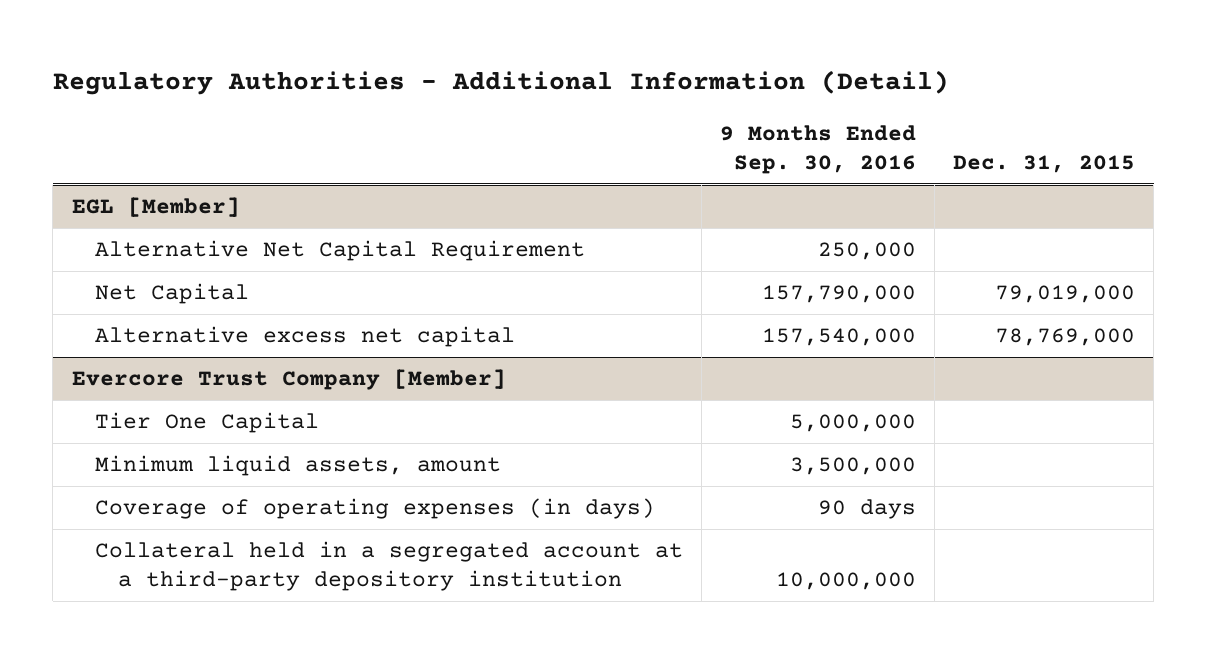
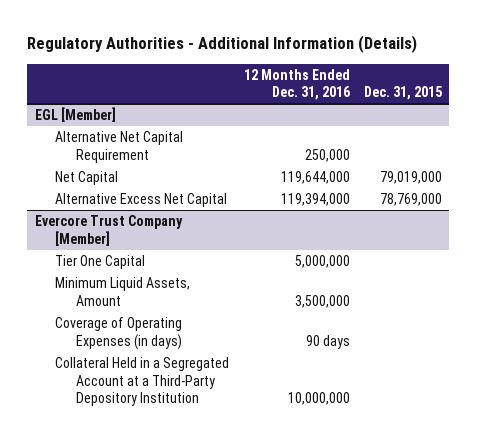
- Regulatory Authorities - Additional Information (Detail)
+ Regulatory Authorities - Additional Information (Details)
- | 9 Months Ended Sep. 30, 2016 | Dec. 31, 2015
+ | 12 Months Ended Dec. 31, 2016 | Dec. 31, 2015
@ EGL [Member]
- Alternative excess net capital | 157,540,000 | 78,769,000
+ Alternative Excess Net Capital | 119,394,000 | 78,769,000
@ Evercore Trust Company [Member]
- Minimum liquid assets, amount | 3,500,000 |
- Coverage of operating expenses (in days) | 90 days |
- Collateral held in a segregated account at a third-party depository institution | 10,000,000 |
+ Minimum Liquid Assets, Amount | 3,500,000 |
+ Coverage of Operating Expenses (in days) | 90 days |
+ Collateral Held in a Segregated Account at a Third-Party Depository Institution | 10,000,000 |

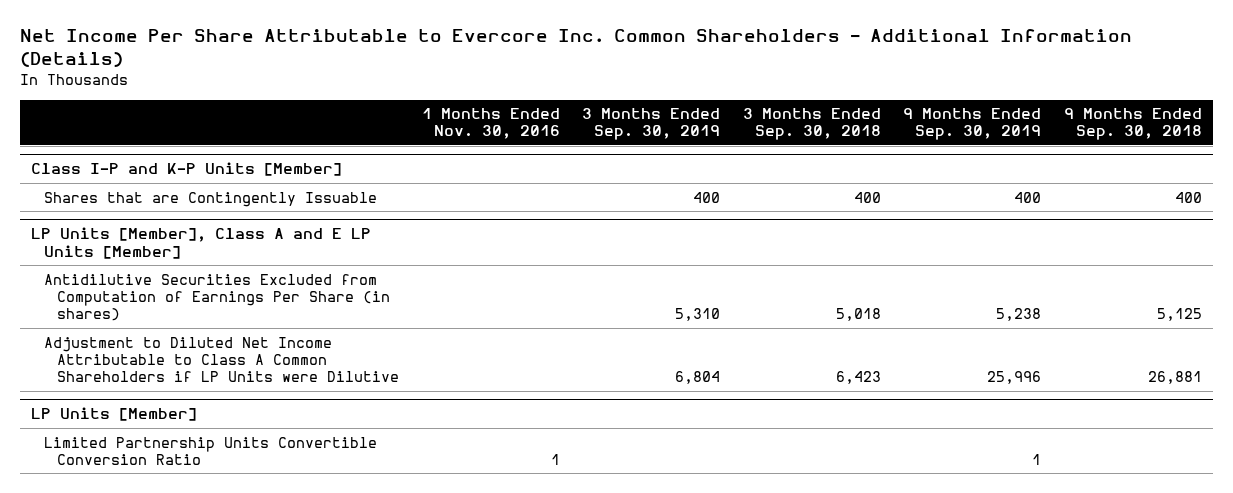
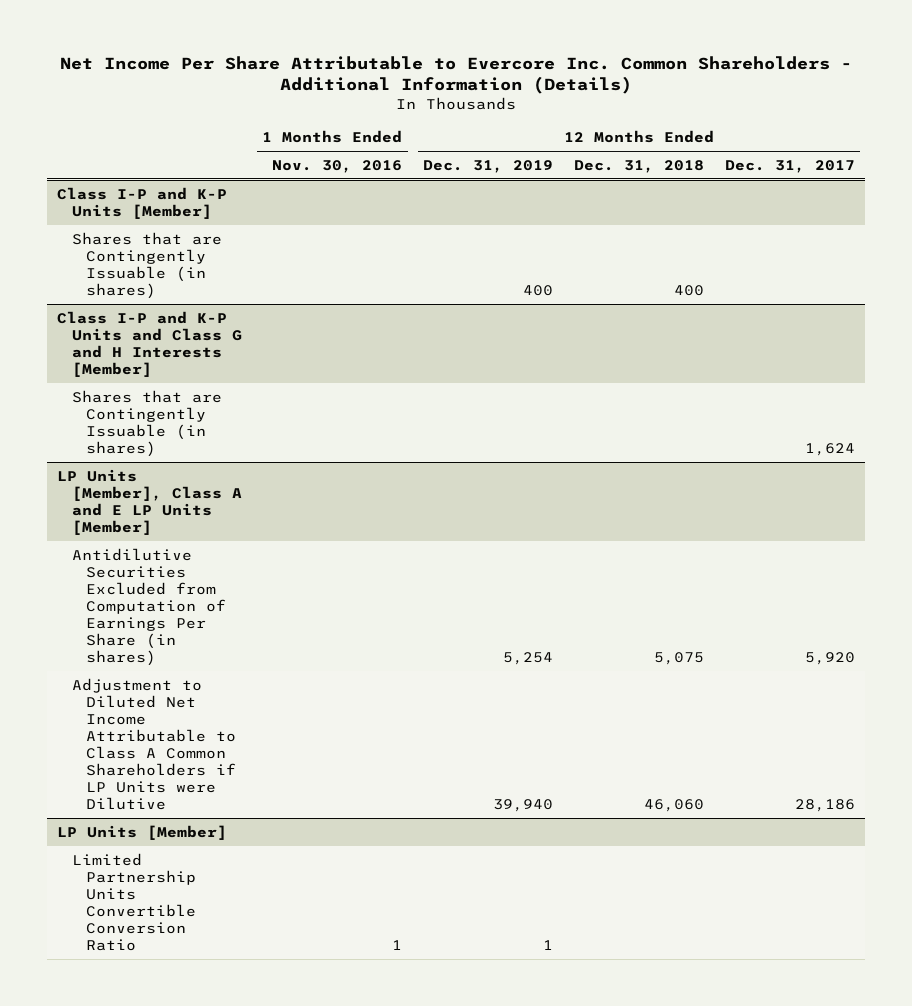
- | 1 Months Ended Nov. 30, 2016 | 3 Months Ended Sep. 30, 2019 | 3 Months Ended Sep. 30, 2018 | 9 Months Ended Sep. 30, 2019 | 9 Months Ended Sep. 30, 2018
+ | 1 Months Ended Nov. 30, 2016 | 12 Months Ended Dec. 31, 2019 | 12 Months Ended Dec. 31, 2018 | 12 Months Ended Dec. 31, 2017
@ Class I-P and K-P Units [Member]
- Shares that are Contingently Issuable | | 400 | 400 | 400 | 400
+ Shares that are Contingently Issuable (in shares) | | 400 | 400 |
+ Class I-P and K-P Units and Class G and H Interests [Member]
+ Shares that are Contingently Issuable (in shares) | | | | 1,624

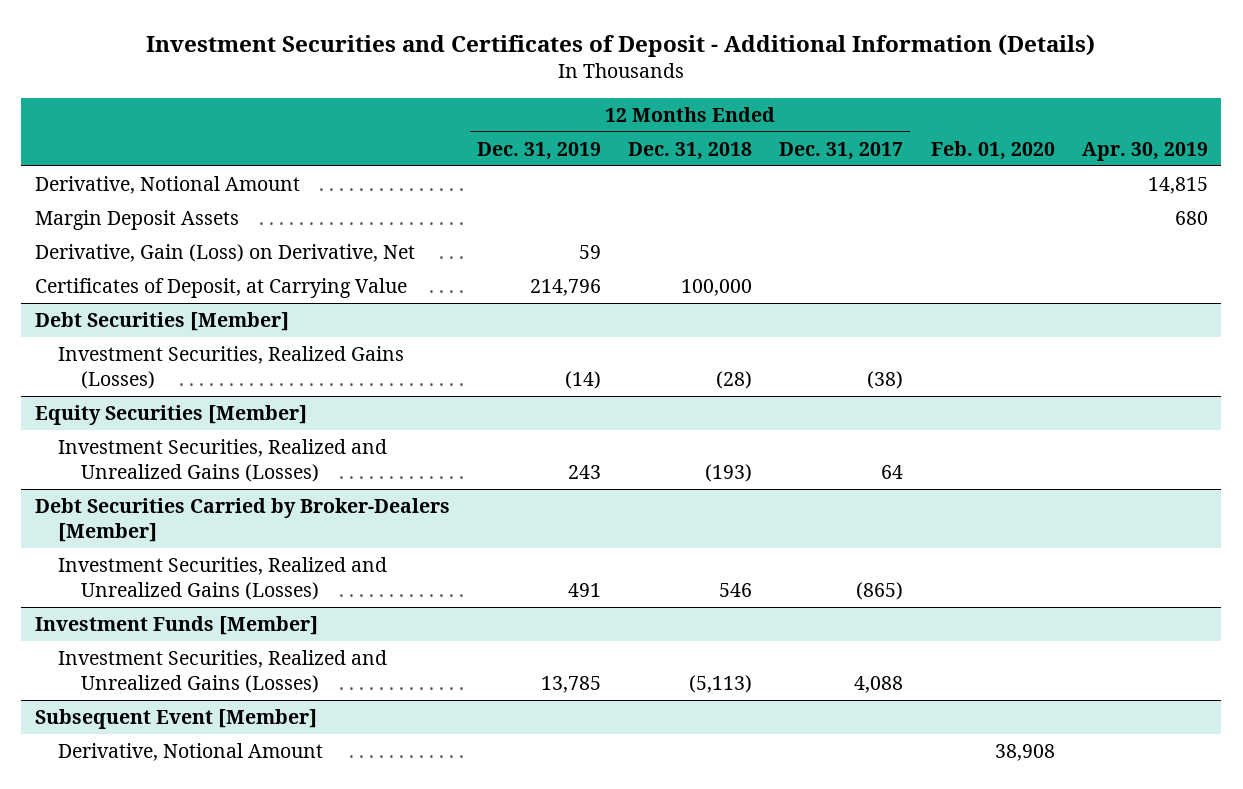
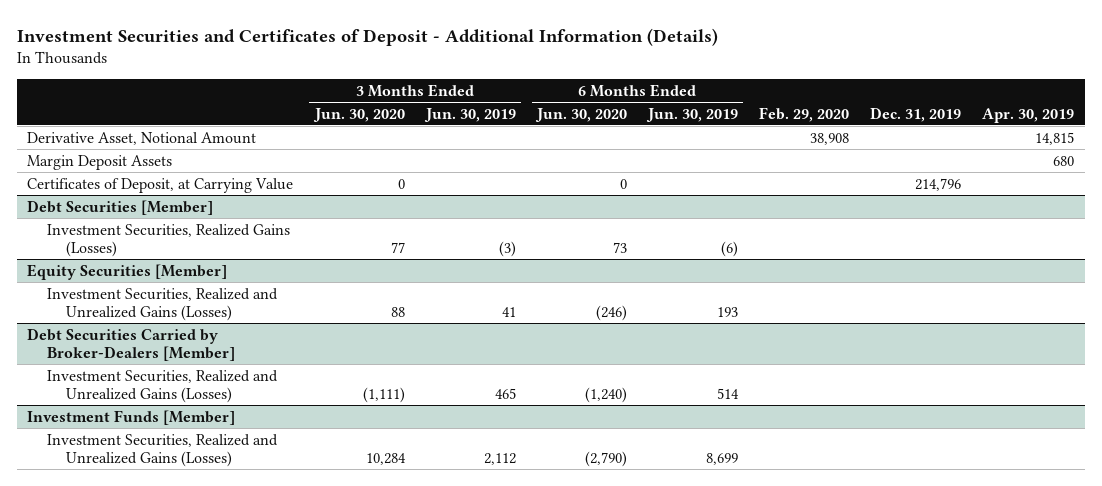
- | 12 Months Ended Dec. 31, 2019 | 12 Months Ended Dec. 31, 2018 | 12 Months Ended Dec. 31, 2017 | Feb. 01, 2020 | Apr. 30, 2019
+ | 3 Months Ended Jun. 30, 2020 | 3 Months Ended Jun. 30, 2019 | 6 Months Ended Jun. 30, 2020 | 6 Months Ended Jun. 30, 2019 | Feb. 29, 2020 | Dec. 31, 2019 | Apr. 30, 2019
- Derivative, Notional Amount | | | | | 14,815
+ Derivative Asset, Notional Amount | | | | | 38,908 | | 14,815
- Derivative, Gain (Loss) on Derivative, Net | 59 | | | |
- Subsequent Event [Member]
- Derivative, Notional Amount | | | | 38,908 |

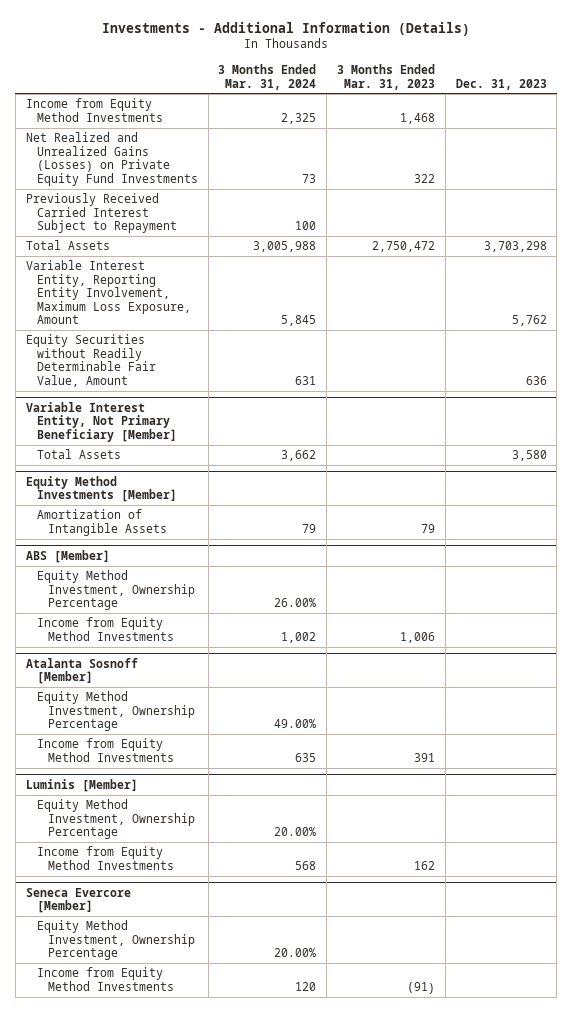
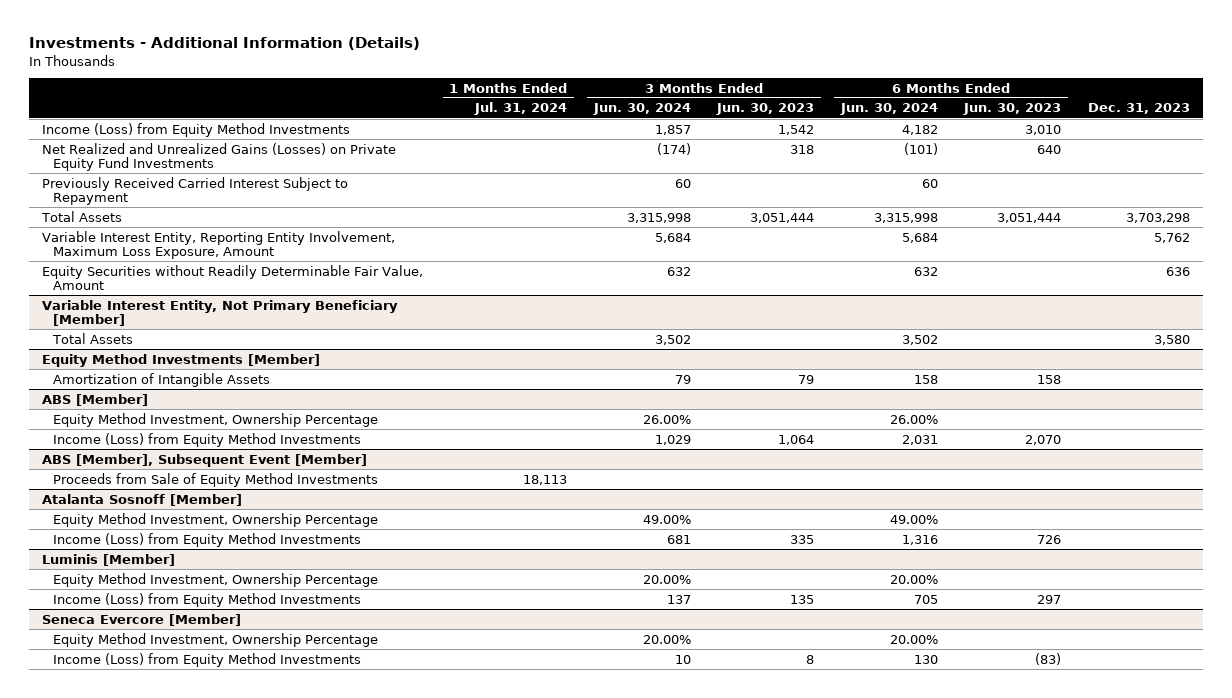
- | 3 Months Ended Mar. 31, 2024 | 3 Months Ended Mar. 31, 2023 | Dec. 31, 2023
+ | 1 Months Ended Jul. 31, 2024 | 3 Months Ended Jun. 30, 2024 | 3 Months Ended Jun. 30, 2023 | 6 Months Ended Jun. 30, 2024 | 6 Months Ended Jun. 30, 2023 | Dec. 31, 2023
- Income from Equity Method Investments | 2,325 | 1,468 |
+ Income (Loss) from Equity Method Investments | | 1,857 | 1,542 | 4,182 | 3,010 |
@ ABS [Member]
- Income from Equity Method Investments | 1,002 | 1,006 |
+ Income (Loss) from Equity Method Investments | | 1,029 | 1,064 | 2,031 | 2,070 |
+ ABS [Member], Subsequent Event [Member]
+ Proceeds from Sale of Equity Method Investments | 18,113 | | | | |
@ Atalanta Sosnoff [Member]
- Income from Equity Method Investments | 635 | 391 |
+ Income (Loss) from Equity Method Investments | | 681 | 335 | 1,316 | 726 |
@ Luminis [Member]
- Income from Equity Method Investments | 568 | 162 |
+ Income (Loss) from Equity Method Investments | | 137 | 135 | 705 | 297 |
@ Seneca Evercore [Member]
- Income from Equity Method Investments | 120 | (91) |
+ Income (Loss) from Equity Method Investments | | 10 | 8 | 130 | (83) |

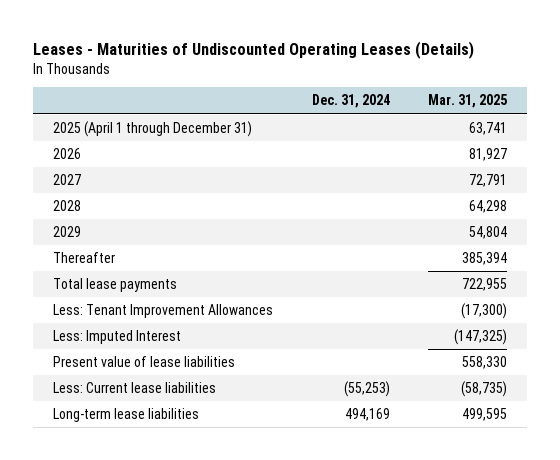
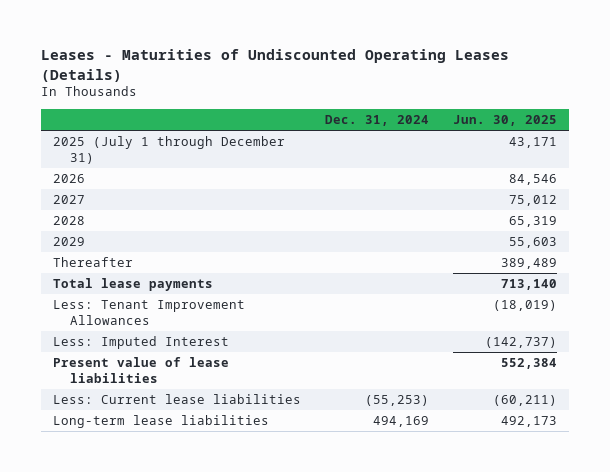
- | Dec. 31, 2024 | Mar. 31, 2025
+ | Dec. 31, 2024 | Jun. 30, 2025
- 2025 (April 1 through December 31) | | 63,741
+ 2025 (July 1 through December 31) | | 43,171

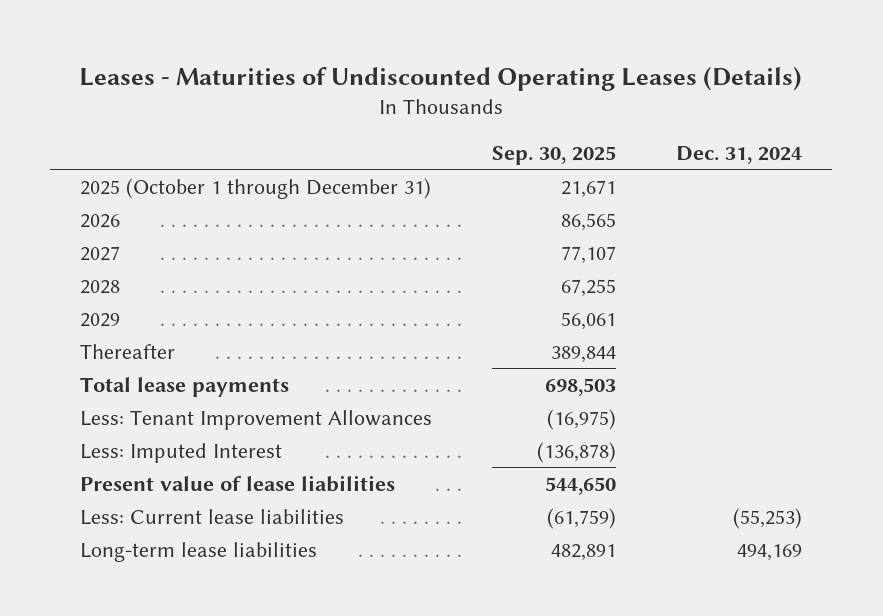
- | Dec. 31, 2024 | Jun. 30, 2025
+ | Sep. 30, 2025 | Dec. 31, 2024
- 2025 (July 1 through December 31) | | 43,171
+ 2025 (October 1 through December 31) | 21,671 |

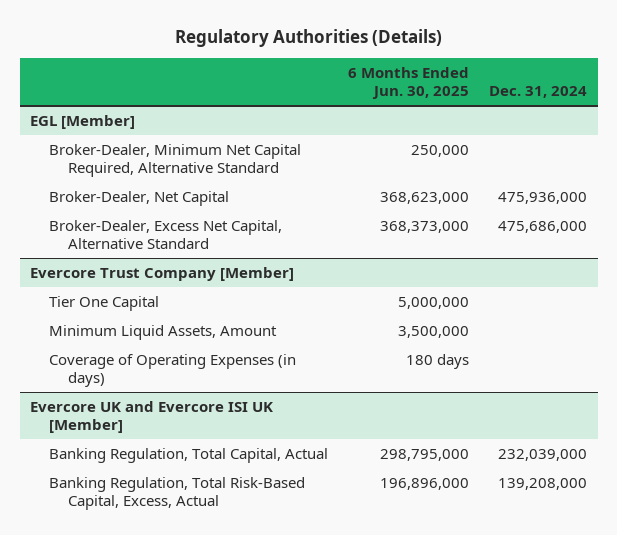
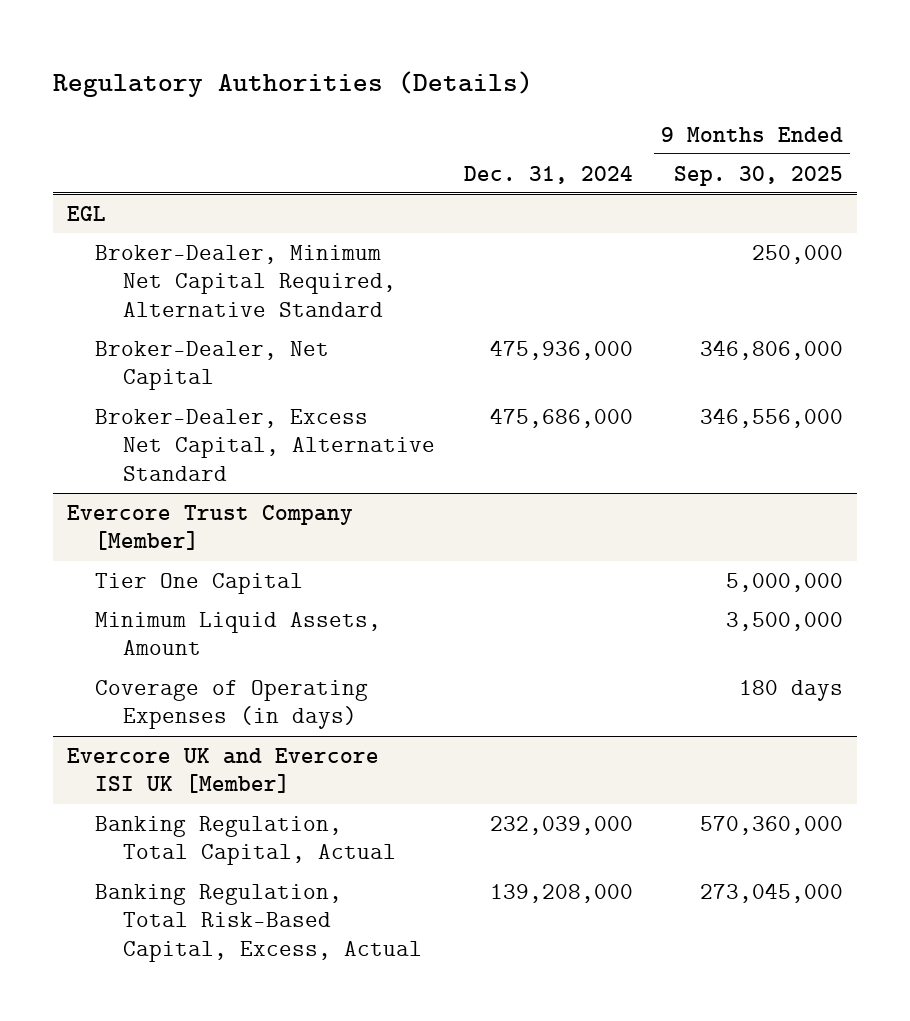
- | 6 Months Ended Jun. 30, 2025 | Dec. 31, 2024
+ | Dec. 31, 2024 | 9 Months Ended Sep. 30, 2025
- EGL [Member]
+ EGL

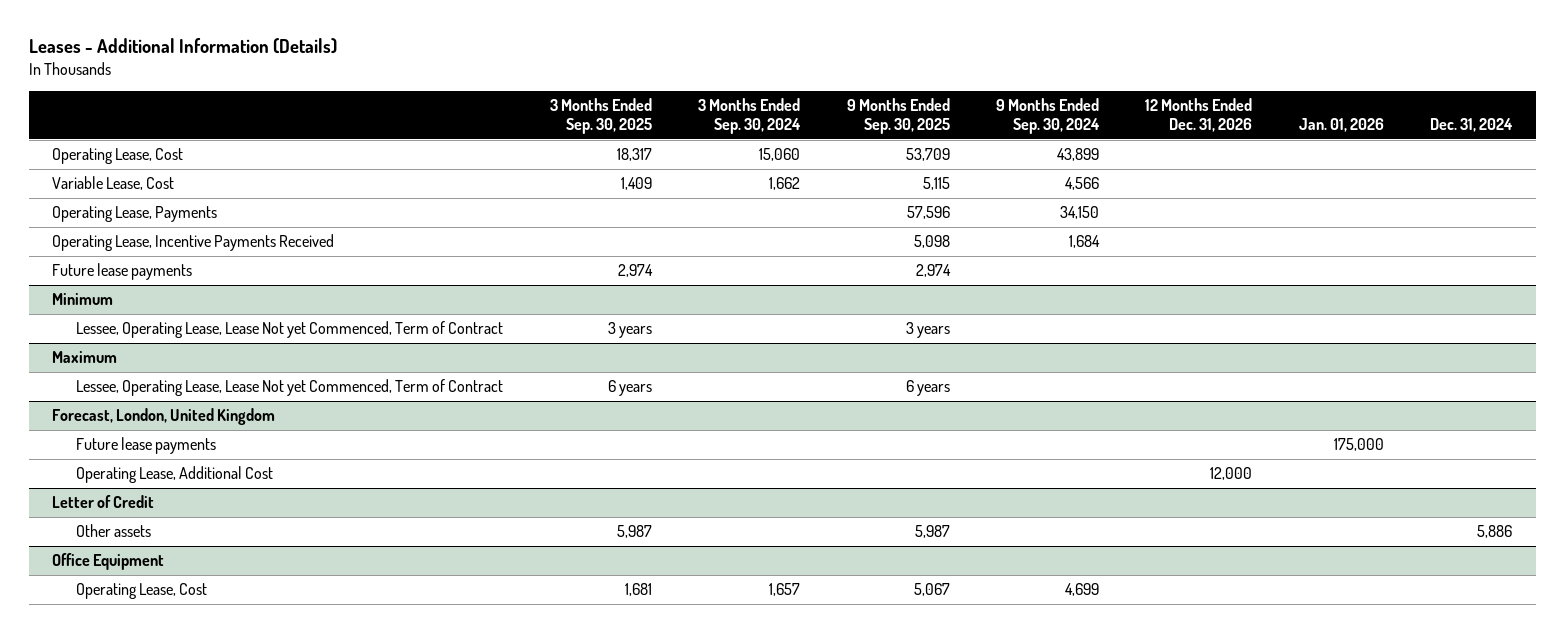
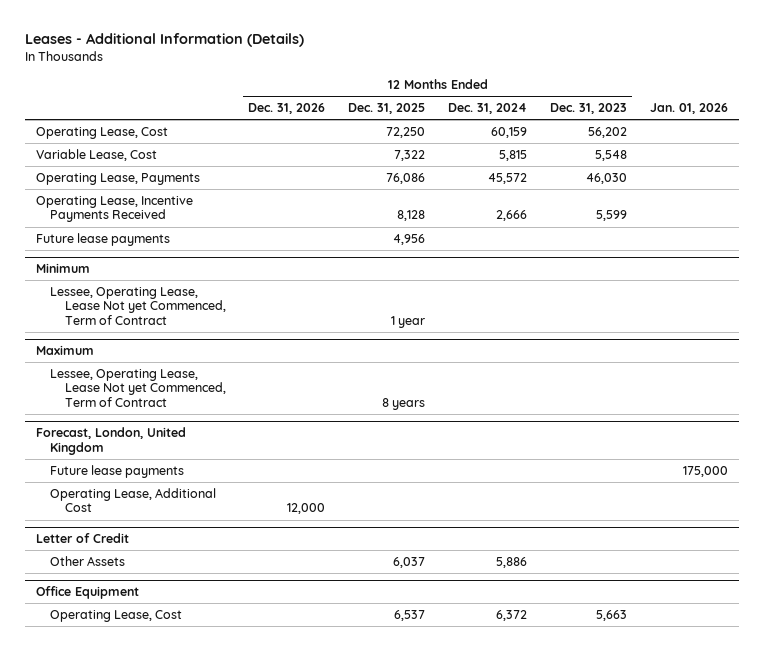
- | 3 Months Ended Sep. 30, 2025 | 3 Months Ended Sep. 30, 2024 | 9 Months Ended Sep. 30, 2025 | 9 Months Ended Sep. 30, 2024 | 12 Months Ended Dec. 31, 2026 | Jan. 01, 2026 | Dec. 31, 2024
+ | 12 Months Ended Dec. 31, 2026 | 12 Months Ended Dec. 31, 2025 | 12 Months Ended Dec. 31, 2024 | 12 Months Ended Dec. 31, 2023 | Jan. 01, 2026
@ Letter of Credit
- Other assets | 5,987 | | 5,987 | | | | 5,886
+ Other Assets | | 6,037 | 5,886 | |

